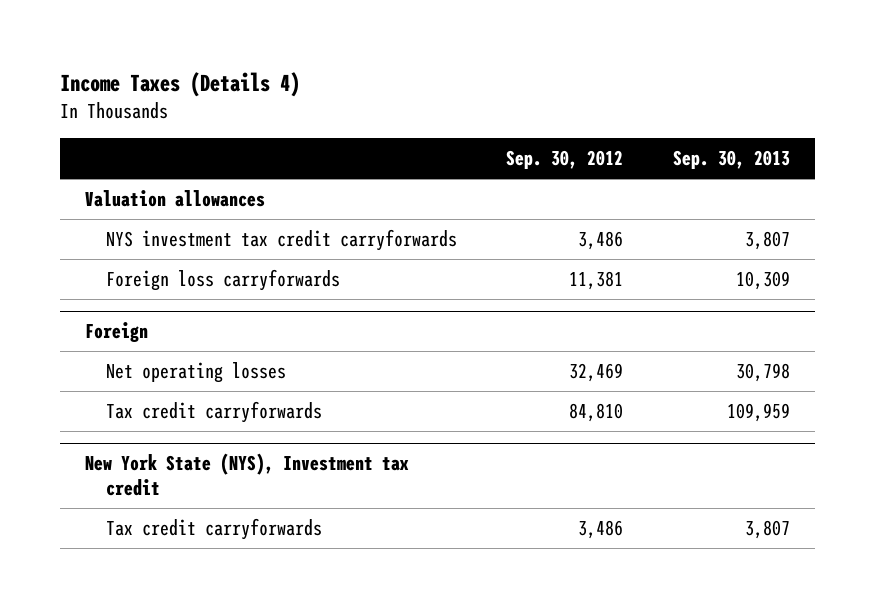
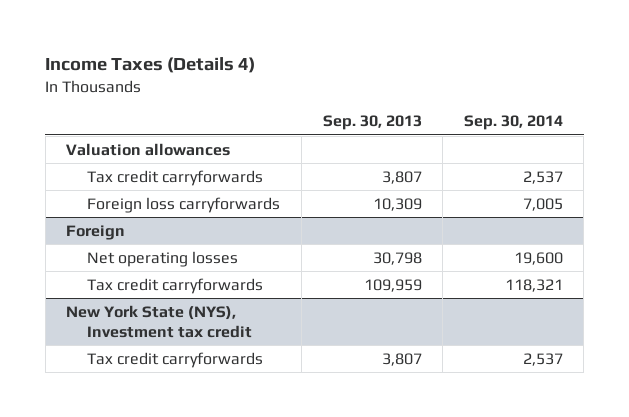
- | Sep. 30, 2012 | Sep. 30, 2013
+ | Sep. 30, 2013 | Sep. 30, 2014
- NYS investment tax credit carryforwards | 3,486 | 3,807
+ Tax credit carryforwards | 3,807 | 2,537

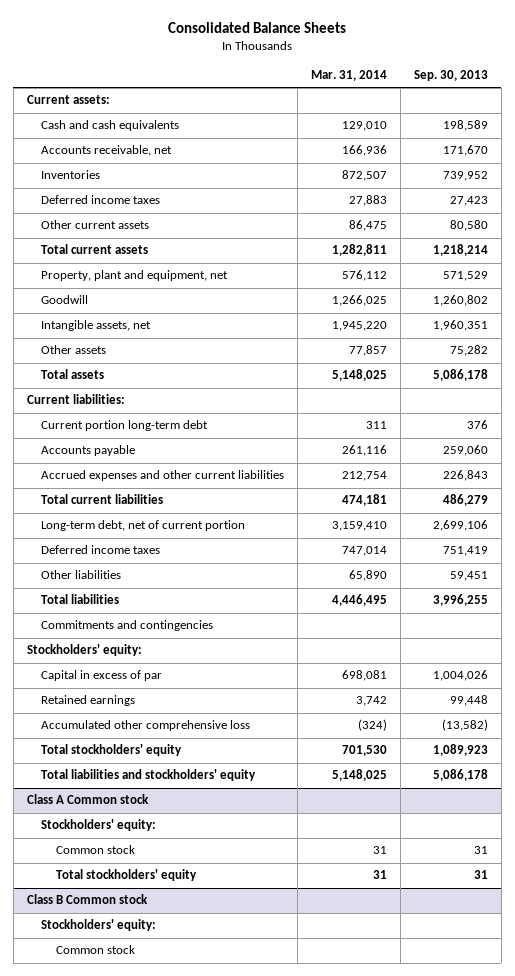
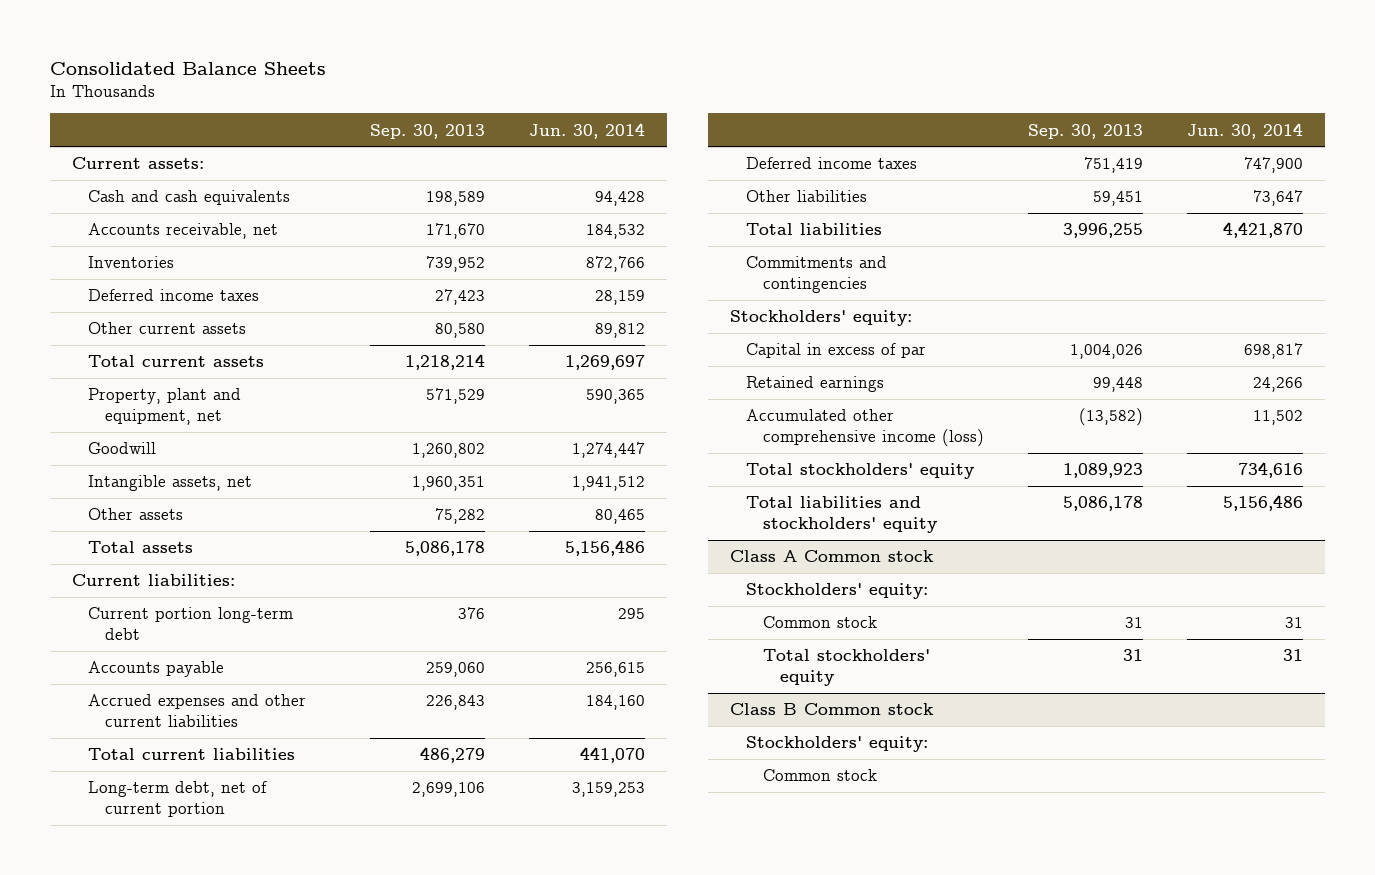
- | Mar. 31, 2014 | Sep. 30, 2013
+ | Sep. 30, 2013 | Jun. 30, 2014
- Accumulated other comprehensive loss | (324) | (13,582)
+ Accumulated other comprehensive income (loss) | (13,582) | 11,502

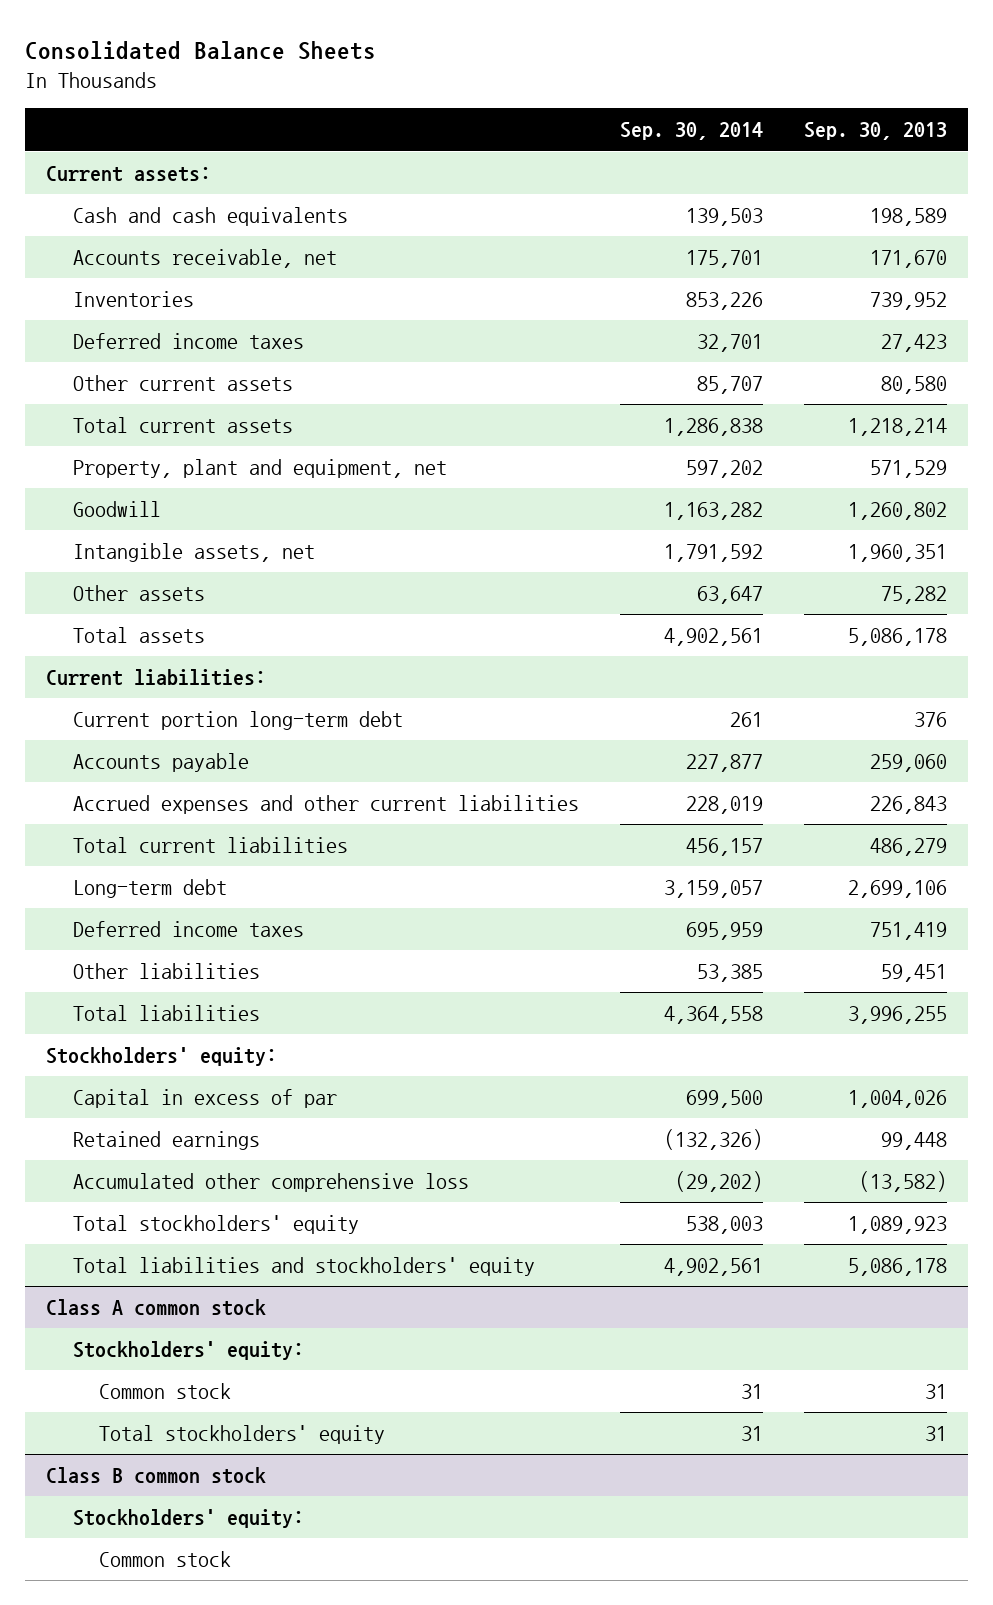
- | Sep. 30, 2013 | Jun. 30, 2014
+ | Sep. 30, 2014 | Sep. 30, 2013
- Long-term debt, net of current portion | 2,699,106 | 3,159,253
+ Long-term debt | 3,159,057 | 2,699,106
- Commitments and contingencies
- Accumulated other comprehensive income (loss) | (13,582) | 11,502
+ Accumulated other comprehensive loss | (29,202) | (13,582)
- Class A Common stock
+ Class A common stock
- Class B Common stock
+ Class B common stock

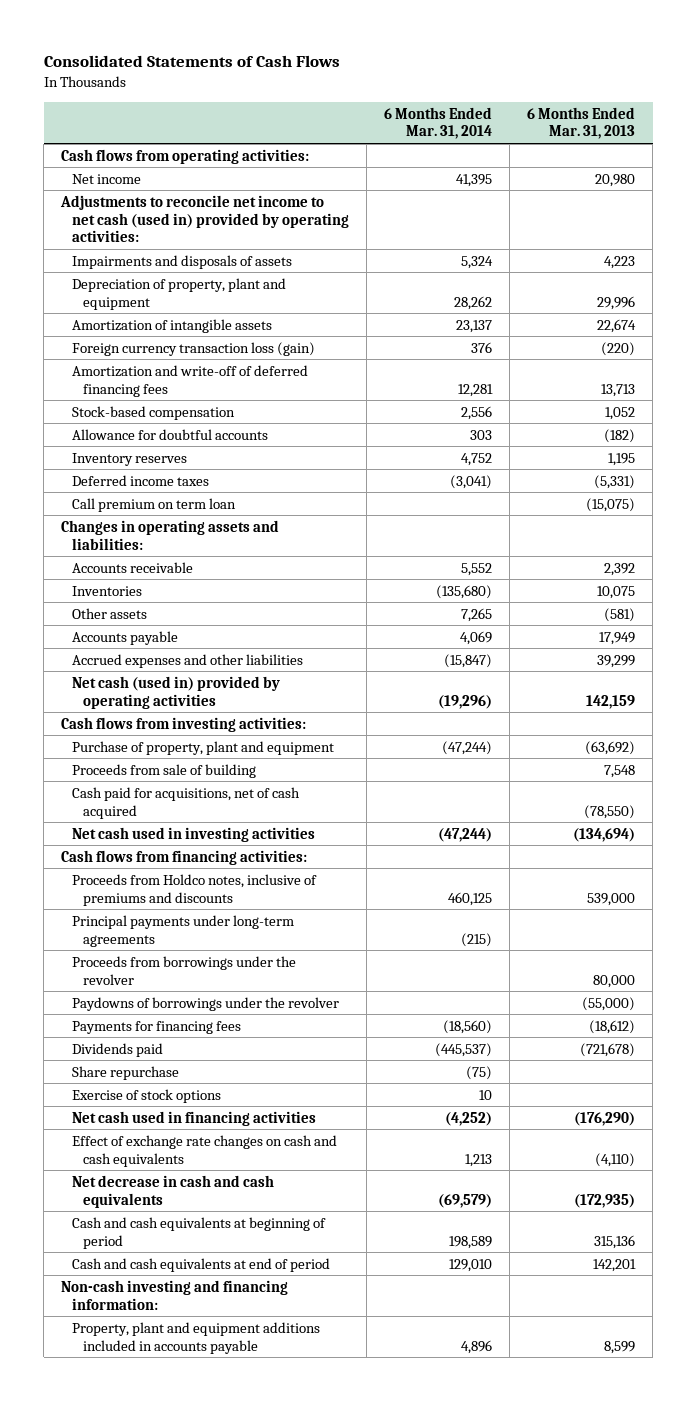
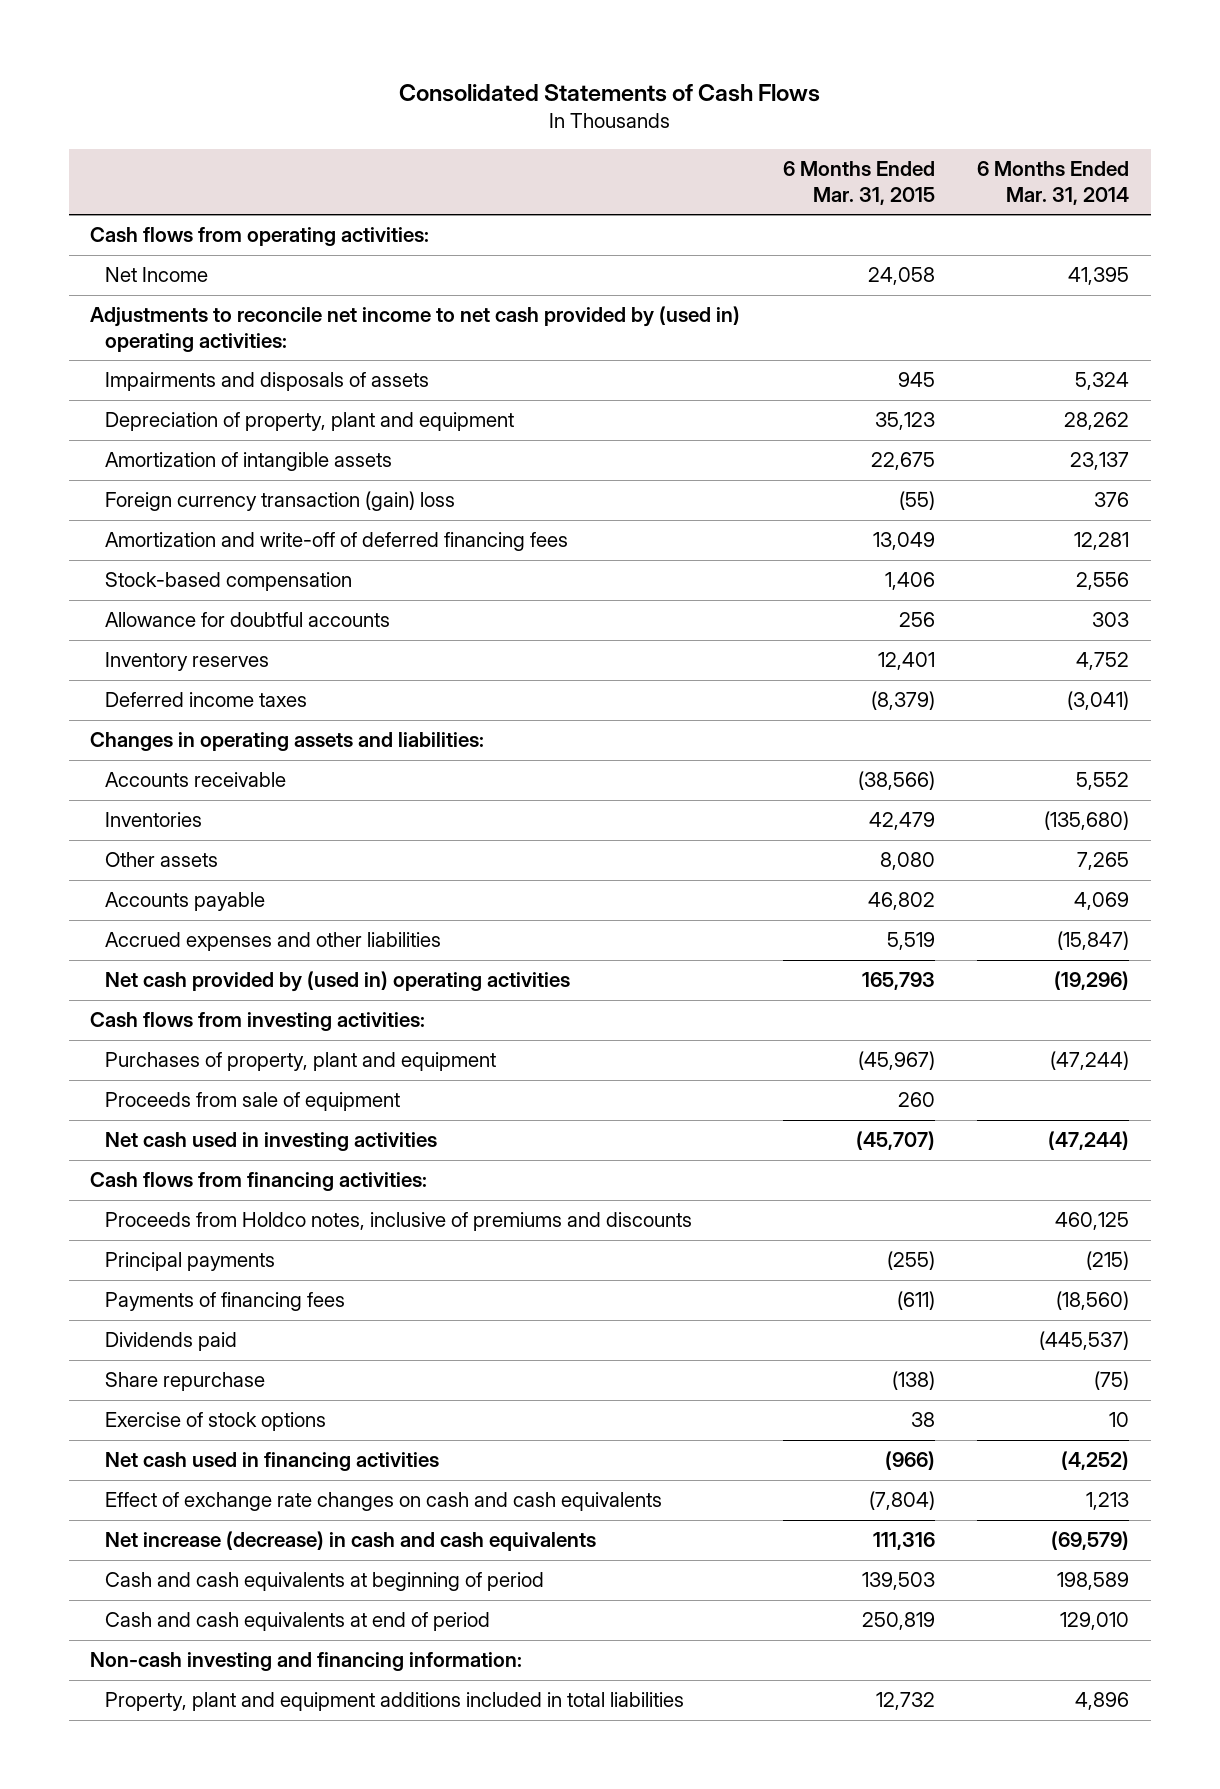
- | 6 Months Ended Mar. 31, 2014 | 6 Months Ended Mar. 31, 2013
+ | 6 Months Ended Mar. 31, 2015 | 6 Months Ended Mar. 31, 2014
- Net income | 41,395 | 20,980
- Adjustments to reconcile net income to net cash (used in) provided by operating activities:
+ Net Income | 24,058 | 41,395
+ Adjustments to reconcile net income to net cash provided by (used in) operating activities:
- Foreign currency transaction loss (gain) | 376 | (220)
+ Foreign currency transaction (gain) loss | (55) | 376
- Call premium on term loan | | (15,075)
- Net cash (used in) provided by operating activities | (19,296) | 142,159
+ Net cash provided by (used in) operating activities | 165,793 | (19,296)
- Purchase of property, plant and equipment | (47,244) | (63,692)
- Proceeds from sale of building | | 7,548
- Cash paid for acquisitions, net of cash acquired | | (78,550)
+ Purchases of property, plant and equipment | (45,967) | (47,244)
+ Proceeds from sale of equipment | 260 |
- Principal payments under long-term agreements | (215) |
- Proceeds from borrowings under the revolver | | 80,000
- Paydowns of borrowings under the revolver | | (55,000)
- Payments for financing fees | (18,560) | (18,612)
+ Principal payments | (255) | (215)
+ Payments of financing fees | (611) | (18,560)
- Net decrease in cash and cash equivalents | (69,579) | (172,935)
+ Net increase (decrease) in cash and cash equivalents | 111,316 | (69,579)
- Property, plant and equipment additions included in accounts payable | 4,896 | 8,599
+ Property, plant and equipment additions included in total liabilities | 12,732 | 4,896

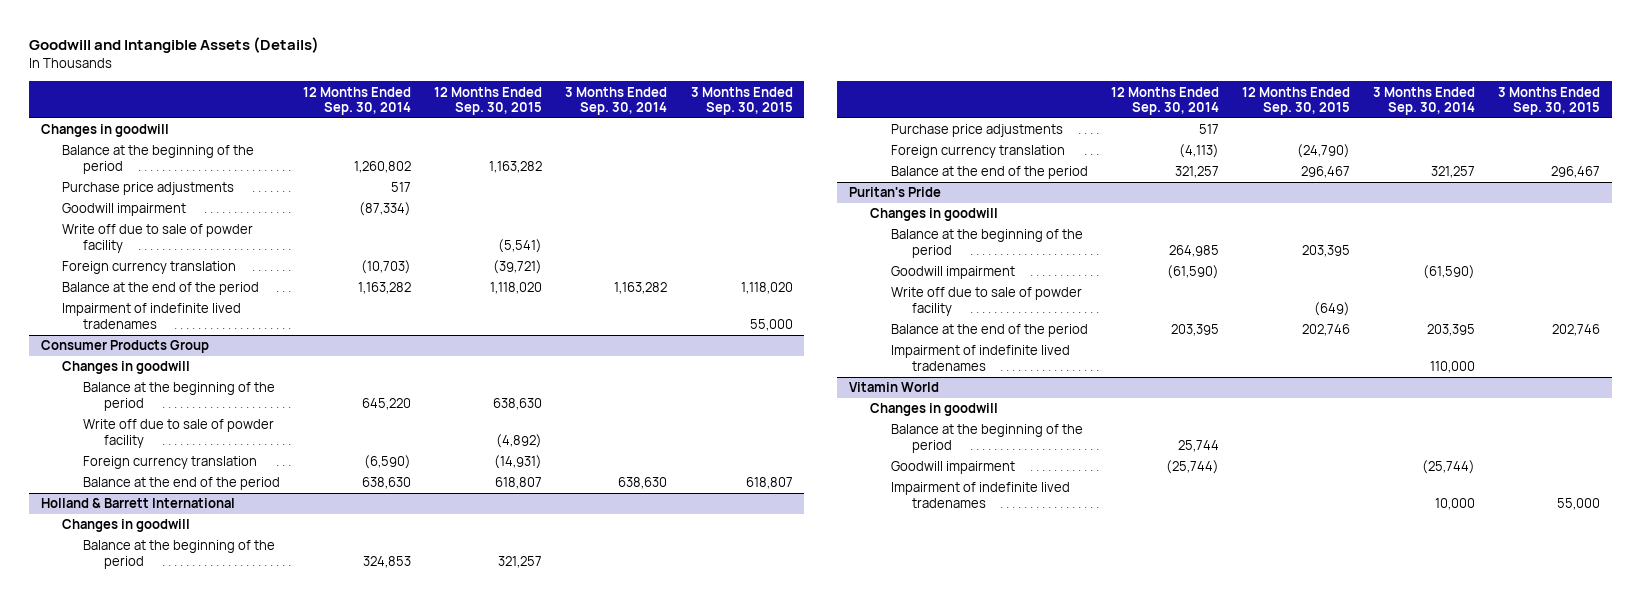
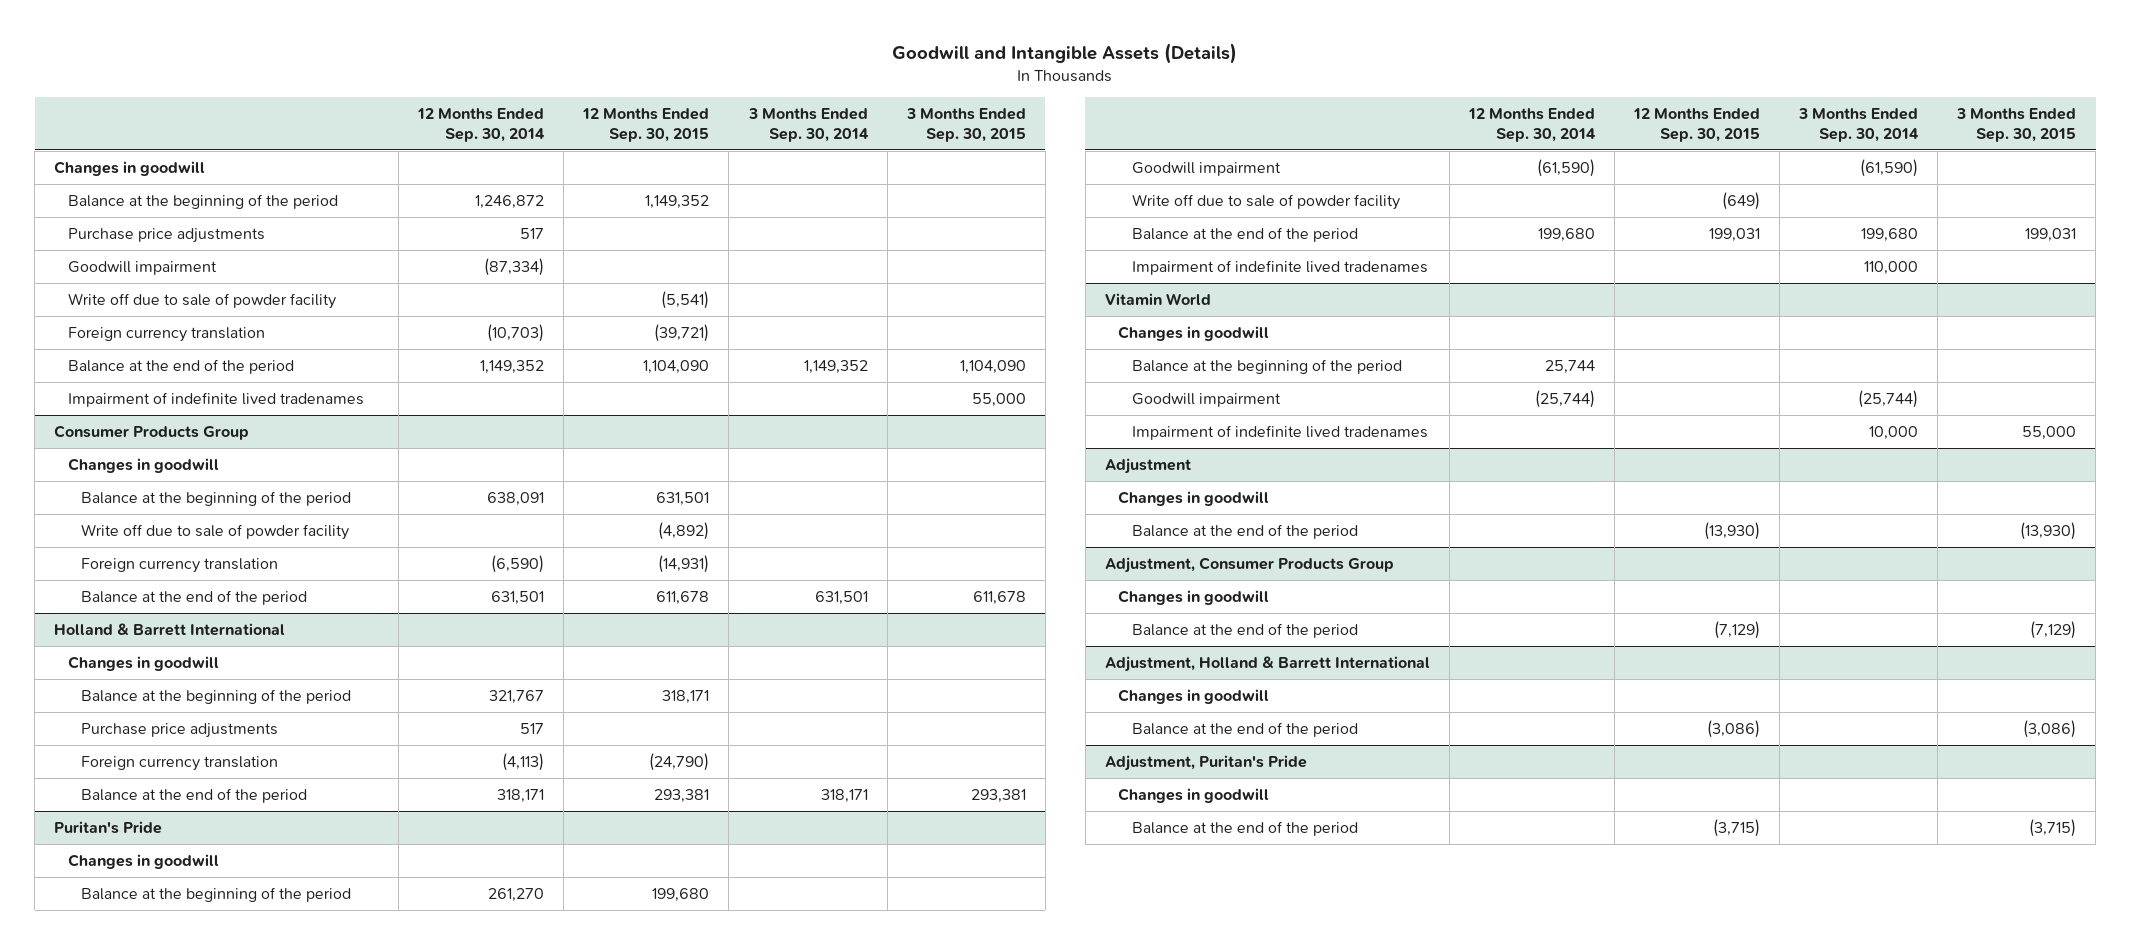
- Balance at the beginning of the period | 1,260,802 | 1,163,282 | |
+ Balance at the beginning of the period | 1,246,872 | 1,149,352 | |
- Balance at the end of the period | 1,163,282 | 1,118,020 | 1,163,282 | 1,118,020
+ Balance at the end of the period | 1,149,352 | 1,104,090 | 1,149,352 | 1,104,090
@ Consumer Products Group
- Balance at the beginning of the period | 645,220 | 638,630 | |
+ Balance at the beginning of the period | 638,091 | 631,501 | |
- Balance at the end of the period | 638,630 | 618,807 | 638,630 | 618,807
+ Balance at the end of the period | 631,501 | 611,678 | 631,501 | 611,678
@ Holland & Barrett International
- Balance at the beginning of the period | 324,853 | 321,257 | |
+ Balance at the beginning of the period | 321,767 | 318,171 | |
- Balance at the end of the period | 321,257 | 296,467 | 321,257 | 296,467
+ Balance at the end of the period | 318,171 | 293,381 | 318,171 | 293,381
@ Puritan's Pride
- Balance at the beginning of the period | 264,985 | 203,395 | |
+ Balance at the beginning of the period | 261,270 | 199,680 | |
- Balance at the end of the period | 203,395 | 202,746 | 203,395 | 202,746
+ Balance at the end of the period | 199,680 | 199,031 | 199,680 | 199,031
+ Adjustment
+ Changes in goodwill
+ Balance at the end of the period | | (13,930) | | (13,930)
+ Adjustment, Consumer Products Group
+ Changes in goodwill
+ Balance at the end of the period | | (7,129) | | (7,129)
+ Adjustment, Holland & Barrett International
+ Changes in goodwill
+ Balance at the end of the period | | (3,086) | | (3,086)
+ Adjustment, Puritan's Pride
+ Changes in goodwill
+ Balance at the end of the period | | (3,715) | | (3,715)

